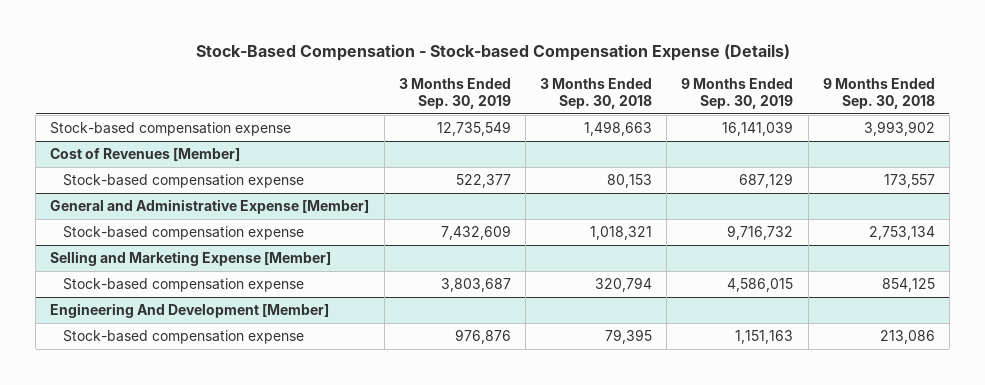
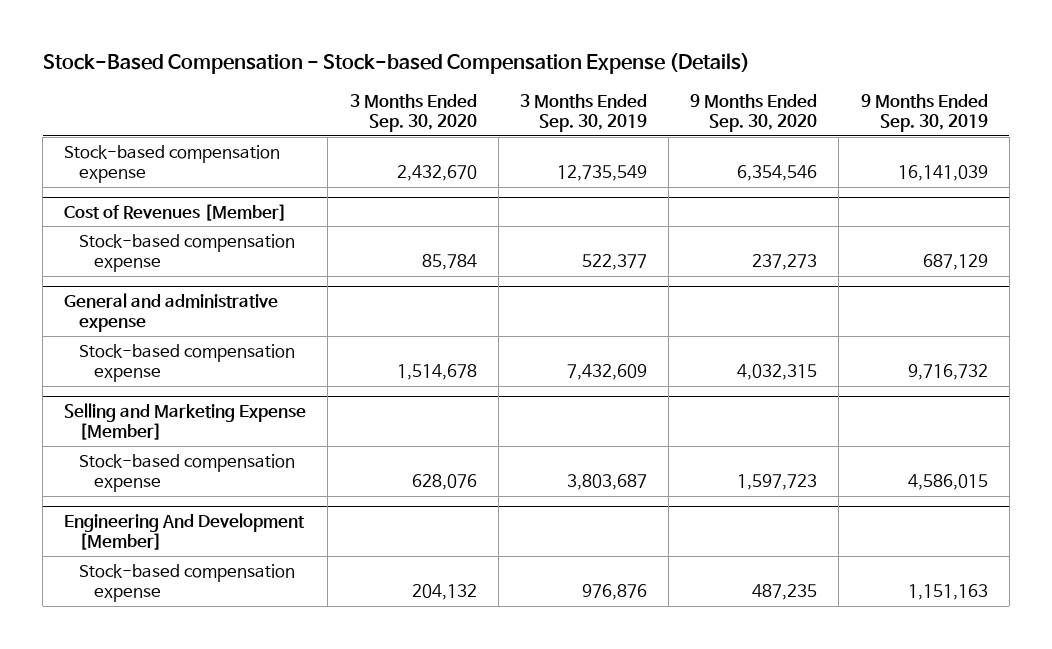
- | 3 Months Ended Sep. 30, 2019 | 3 Months Ended Sep. 30, 2018 | 9 Months Ended Sep. 30, 2019 | 9 Months Ended Sep. 30, 2018
+ | 3 Months Ended Sep. 30, 2020 | 3 Months Ended Sep. 30, 2019 | 9 Months Ended Sep. 30, 2020 | 9 Months Ended Sep. 30, 2019
- General and Administrative Expense [Member]
+ General and administrative expense

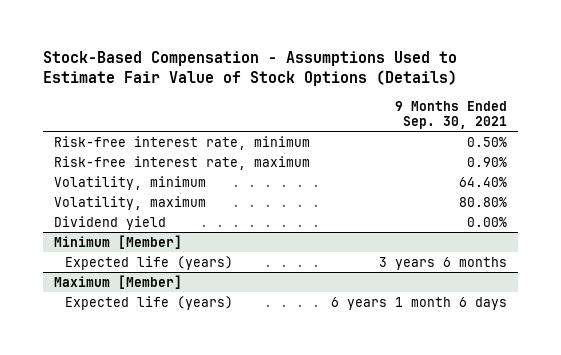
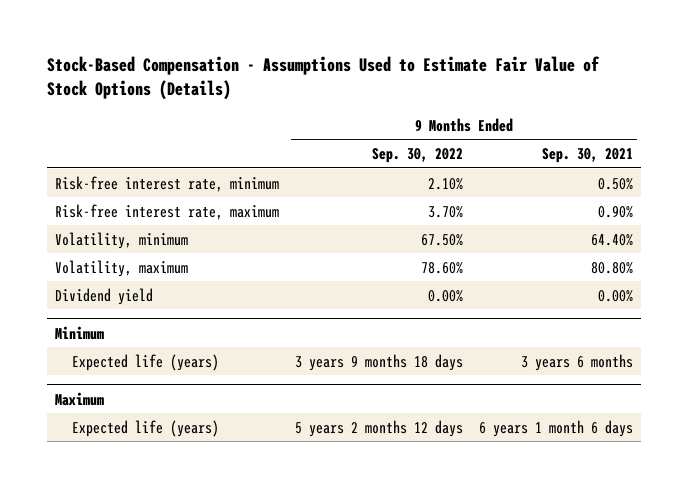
- | 9 Months Ended Sep. 30, 2021
+ | 9 Months Ended Sep. 30, 2022 | 9 Months Ended Sep. 30, 2021
- Minimum [Member]
+ Minimum
- Maximum [Member]
+ Maximum

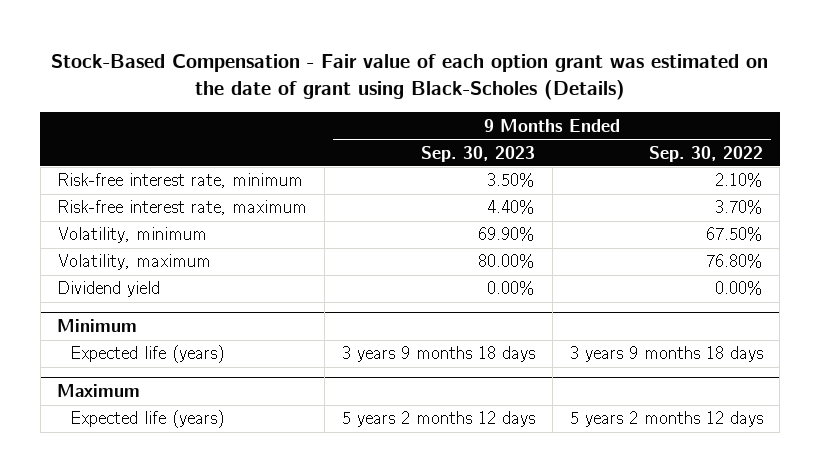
- Stock-Based Compensation - Assumptions Used to Estimate Fair Value of Stock Options (Details)
+ Stock-Based Compensation - Fair value of each option grant was estimated on the date of grant using Black-Scholes (Details)
- | 9 Months Ended Sep. 30, 2022 | 9 Months Ended Sep. 30, 2021
+ | 9 Months Ended Sep. 30, 2023 | 9 Months Ended Sep. 30, 2022
- Volatility, maximum | 78.60% | 80.80%
+ Volatility, maximum | 80.00% | 76.80%

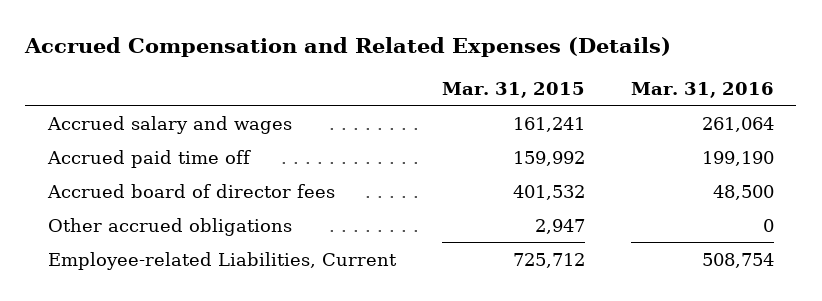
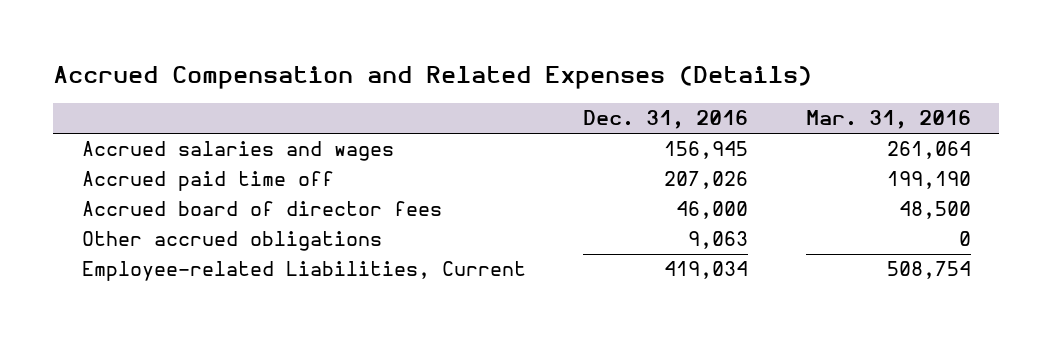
- | Mar. 31, 2015 | Mar. 31, 2016
+ | Dec. 31, 2016 | Mar. 31, 2016
- Accrued salary and wages | 161,241 | 261,064
+ Accrued salaries and wages | 156,945 | 261,064

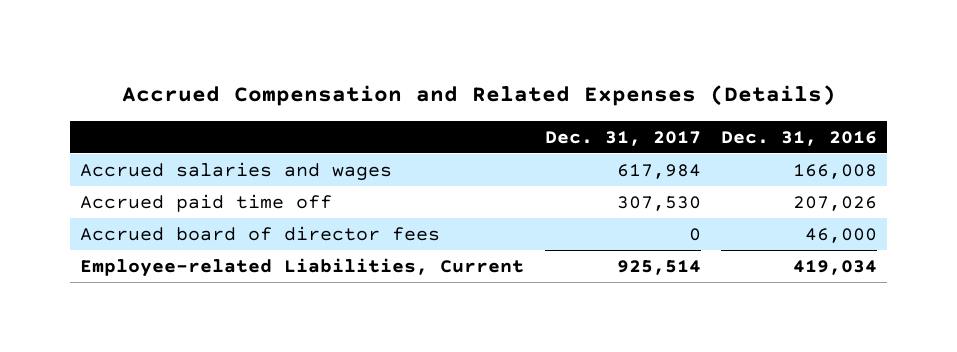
- | Dec. 31, 2016 | Mar. 31, 2016
+ | Dec. 31, 2017 | Dec. 31, 2016
- Accrued salaries and wages | 156,945 | 261,064
+ Accrued salaries and wages | 617,984 | 166,008
- Other accrued obligations | 9,063 | 0

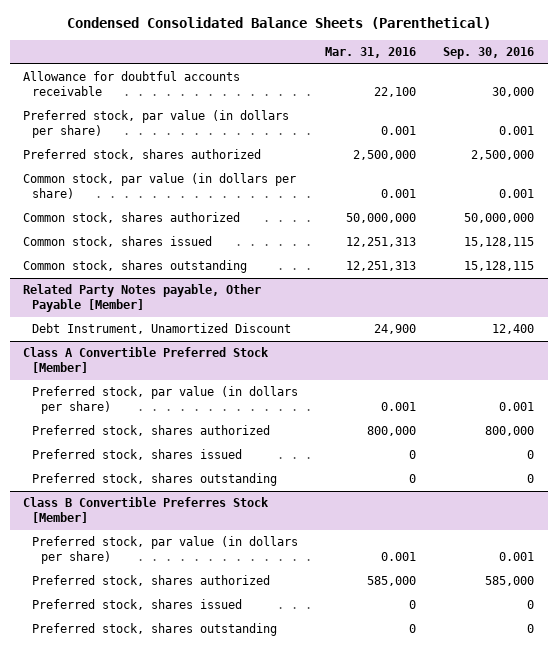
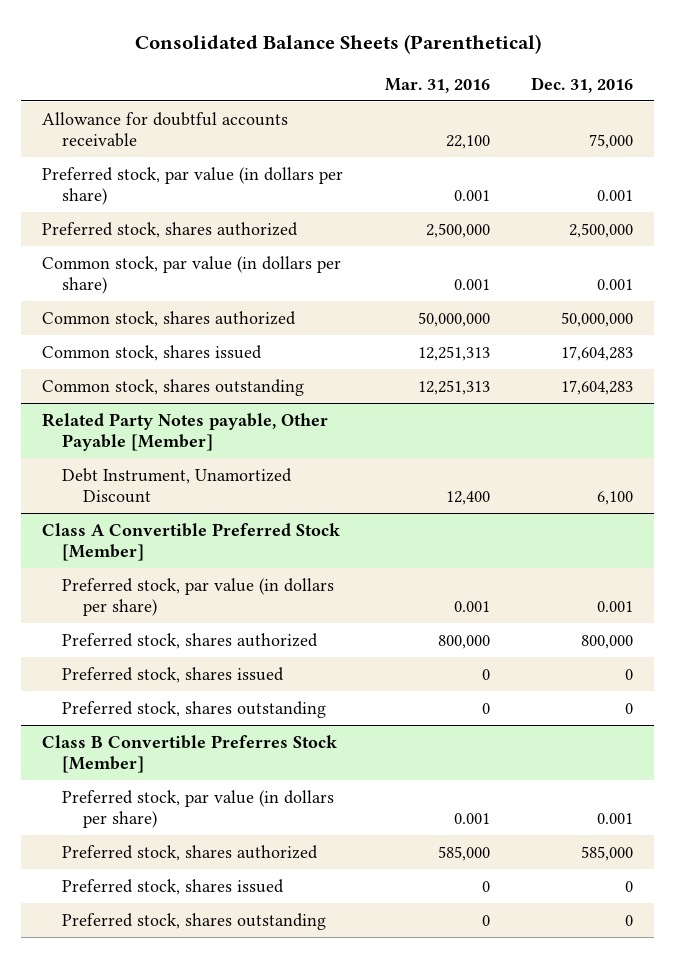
- Condensed Consolidated Balance Sheets (Parenthetical)
+ Consolidated Balance Sheets (Parenthetical)
- | Mar. 31, 2016 | Sep. 30, 2016
+ | Mar. 31, 2016 | Dec. 31, 2016
@ Related Party Notes payable, Other Payable [Member]
- Debt Instrument, Unamortized Discount | 24,900 | 12,400
+ Debt Instrument, Unamortized Discount | 12,400 | 6,100

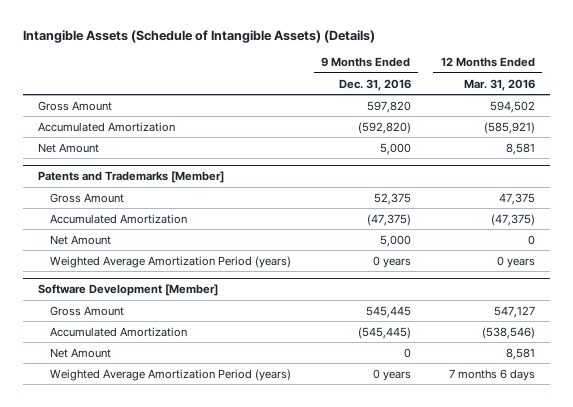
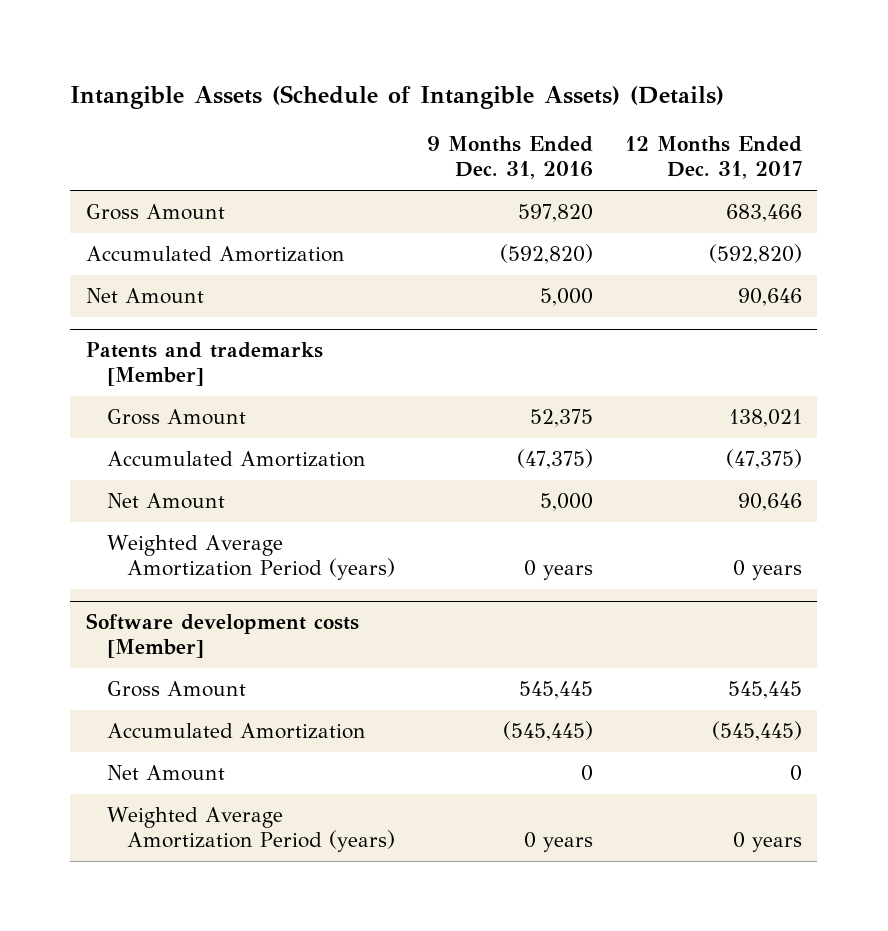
- | 9 Months Ended Dec. 31, 2016 | 12 Months Ended Mar. 31, 2016
+ | 9 Months Ended Dec. 31, 2016 | 12 Months Ended Dec. 31, 2017
- Patents and Trademarks [Member]
+ Patents and trademarks [Member]
- Software Development [Member]
+ Software development costs [Member]

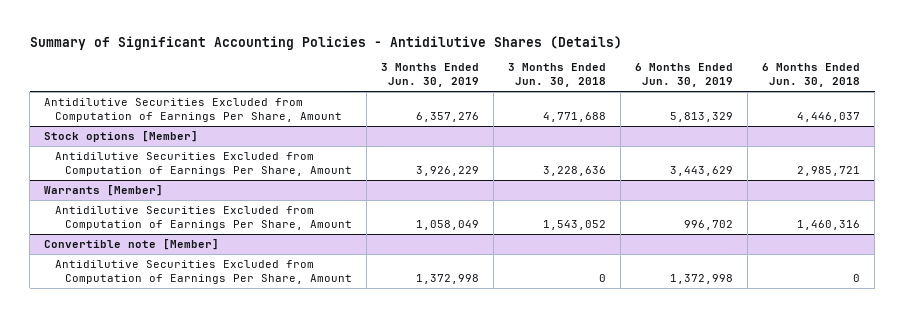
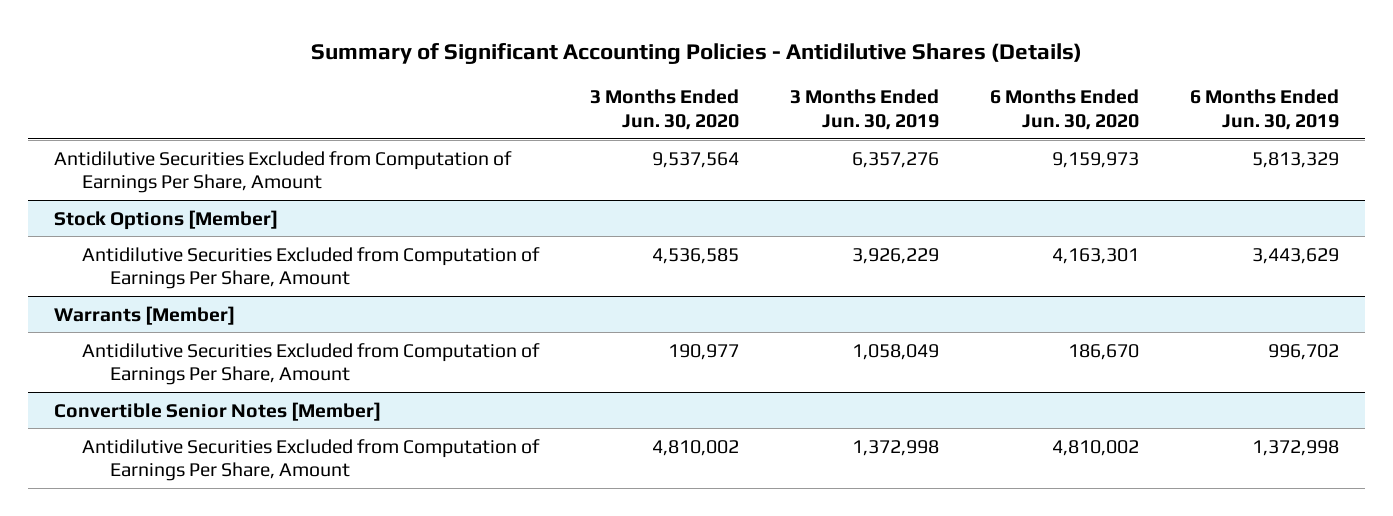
- | 3 Months Ended Jun. 30, 2019 | 3 Months Ended Jun. 30, 2018 | 6 Months Ended Jun. 30, 2019 | 6 Months Ended Jun. 30, 2018
+ | 3 Months Ended Jun. 30, 2020 | 3 Months Ended Jun. 30, 2019 | 6 Months Ended Jun. 30, 2020 | 6 Months Ended Jun. 30, 2019
- Stock options [Member]
+ Stock Options [Member]
- Convertible note [Member]
+ Convertible Senior Notes [Member]

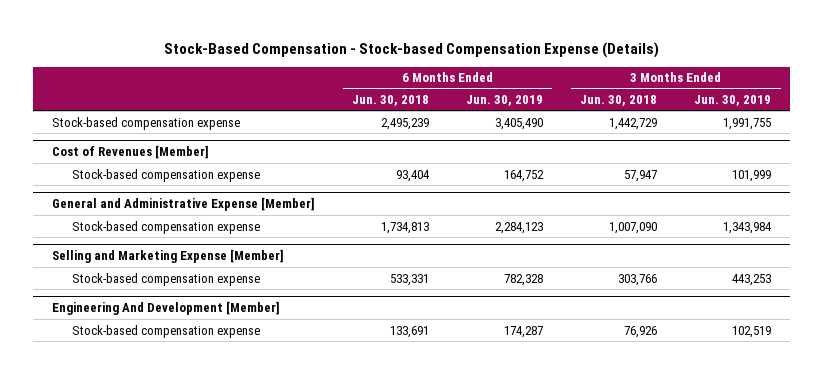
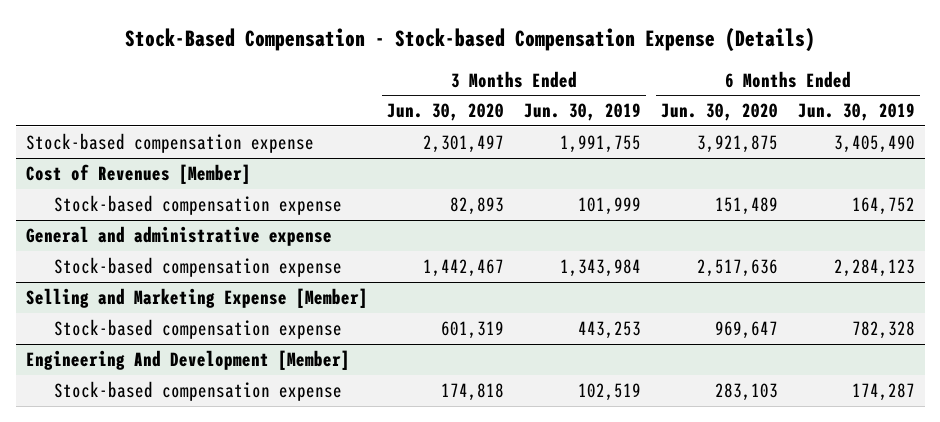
- | 6 Months Ended Jun. 30, 2018 | 6 Months Ended Jun. 30, 2019 | 3 Months Ended Jun. 30, 2018 | 3 Months Ended Jun. 30, 2019
+ | 3 Months Ended Jun. 30, 2020 | 3 Months Ended Jun. 30, 2019 | 6 Months Ended Jun. 30, 2020 | 6 Months Ended Jun. 30, 2019
- General and Administrative Expense [Member]
+ General and administrative expense

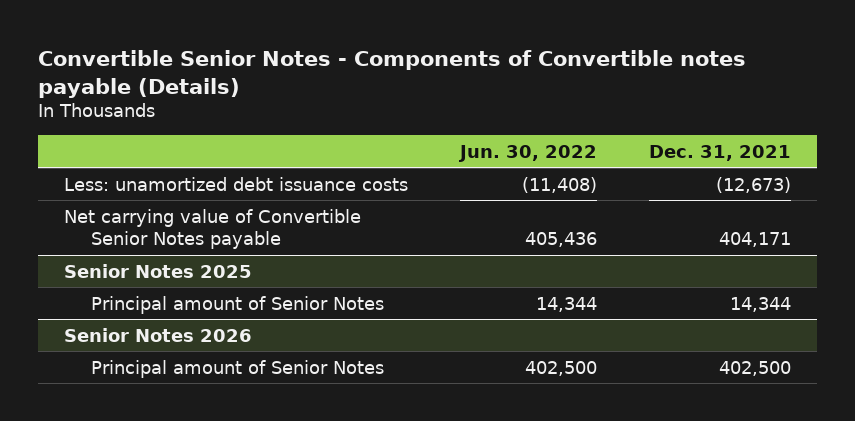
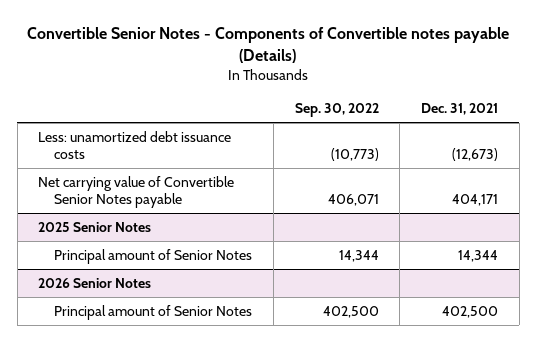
- | Jun. 30, 2022 | Dec. 31, 2021
+ | Sep. 30, 2022 | Dec. 31, 2021
- Senior Notes 2025
+ 2025 Senior Notes
- Senior Notes 2026
+ 2026 Senior Notes

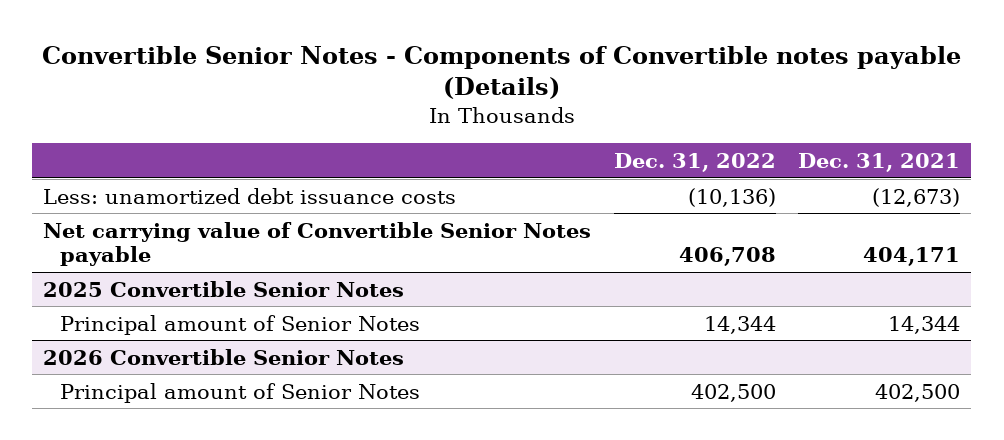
- | Sep. 30, 2022 | Dec. 31, 2021
+ | Dec. 31, 2022 | Dec. 31, 2021
- 2025 Senior Notes
+ 2025 Convertible Senior Notes
- 2026 Senior Notes
+ 2026 Convertible Senior Notes

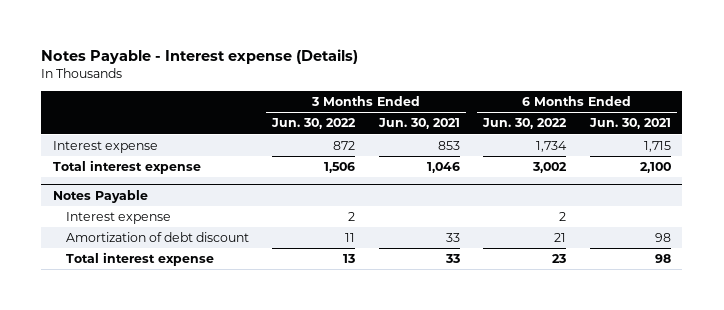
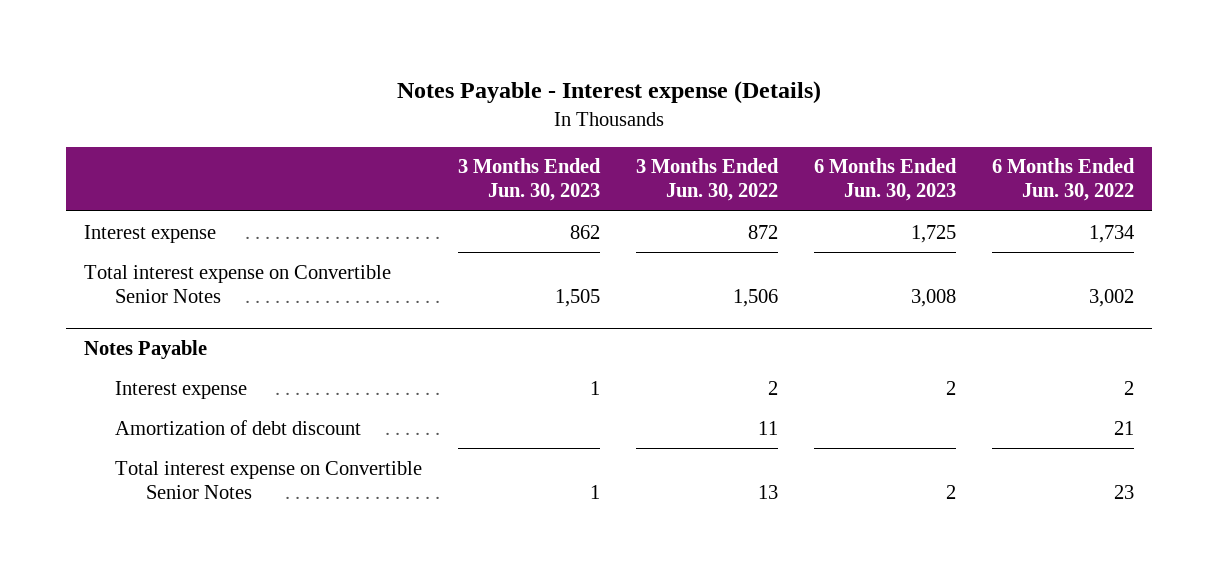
- | 3 Months Ended Jun. 30, 2022 | 3 Months Ended Jun. 30, 2021 | 6 Months Ended Jun. 30, 2022 | 6 Months Ended Jun. 30, 2021
+ | 3 Months Ended Jun. 30, 2023 | 3 Months Ended Jun. 30, 2022 | 6 Months Ended Jun. 30, 2023 | 6 Months Ended Jun. 30, 2022
- Total interest expense | 1,506 | 1,046 | 3,002 | 2,100
+ Total interest expense on Convertible Senior Notes | 1,505 | 1,506 | 3,008 | 3,002
@ Notes Payable
- Total interest expense | 13 | 33 | 23 | 98
+ Total interest expense on Convertible Senior Notes | 1 | 13 | 2 | 23

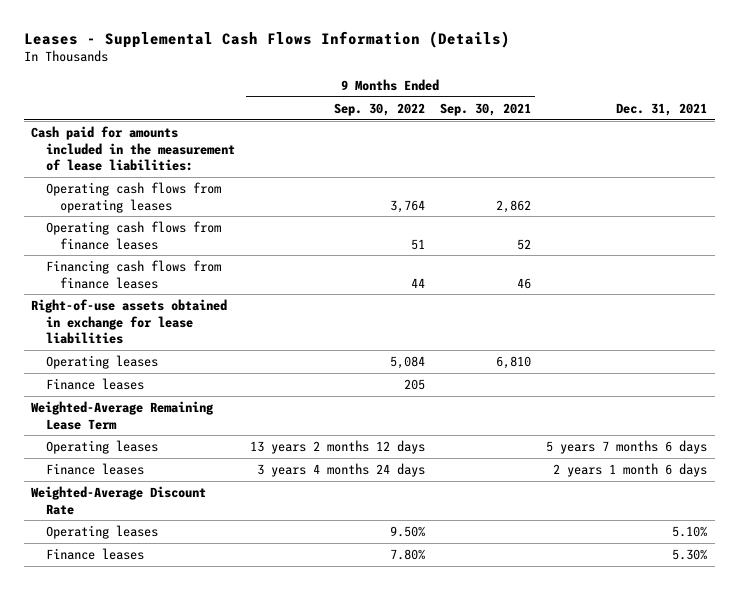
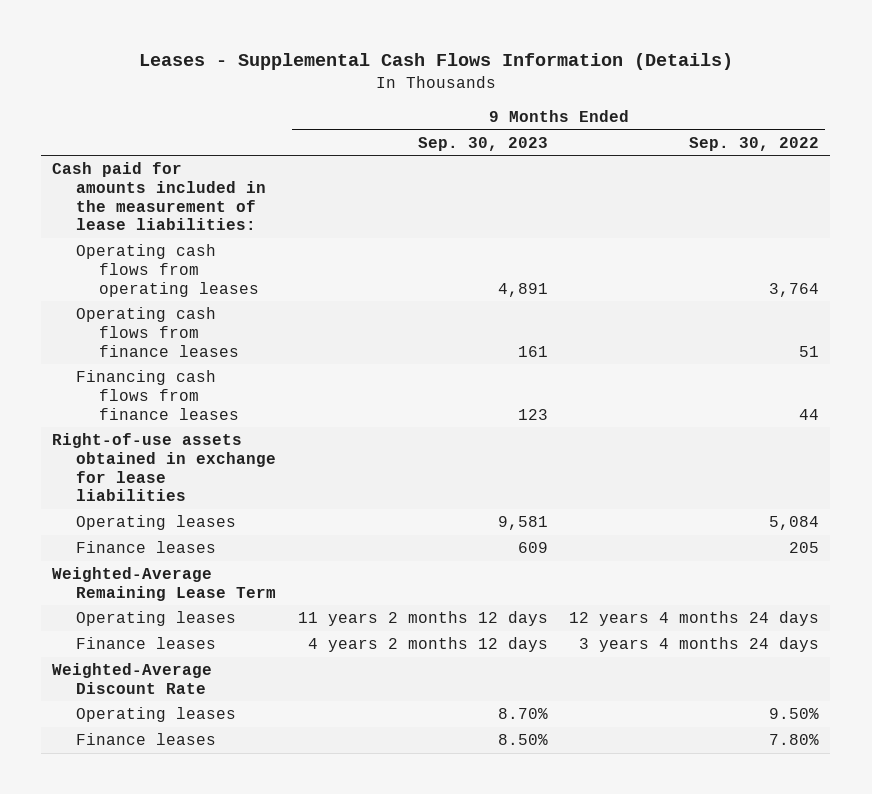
- | 9 Months Ended Sep. 30, 2022 | 9 Months Ended Sep. 30, 2021 | Dec. 31, 2021
+ | 9 Months Ended Sep. 30, 2023 | 9 Months Ended Sep. 30, 2022
- Operating leases | 13 years 2 months 12 days | | 5 years 7 months 6 days
+ Operating leases | 11 years 2 months 12 days | 12 years 4 months 24 days

